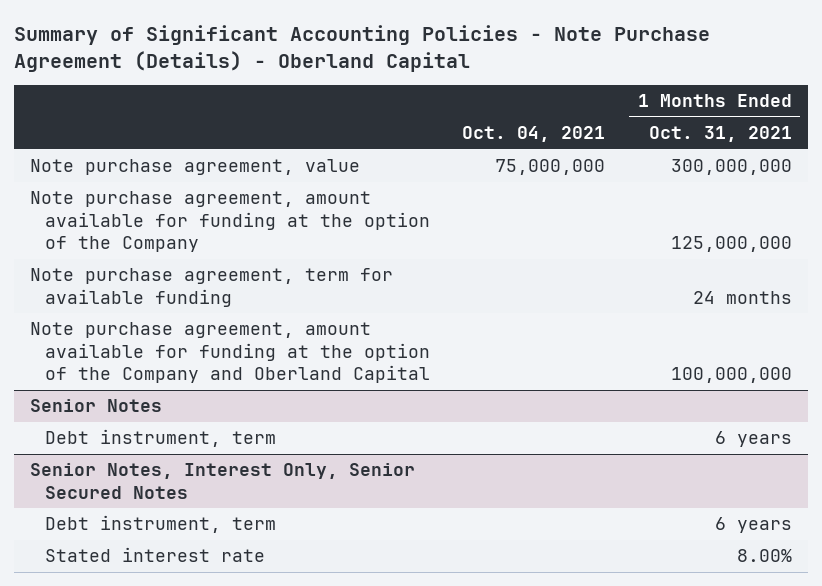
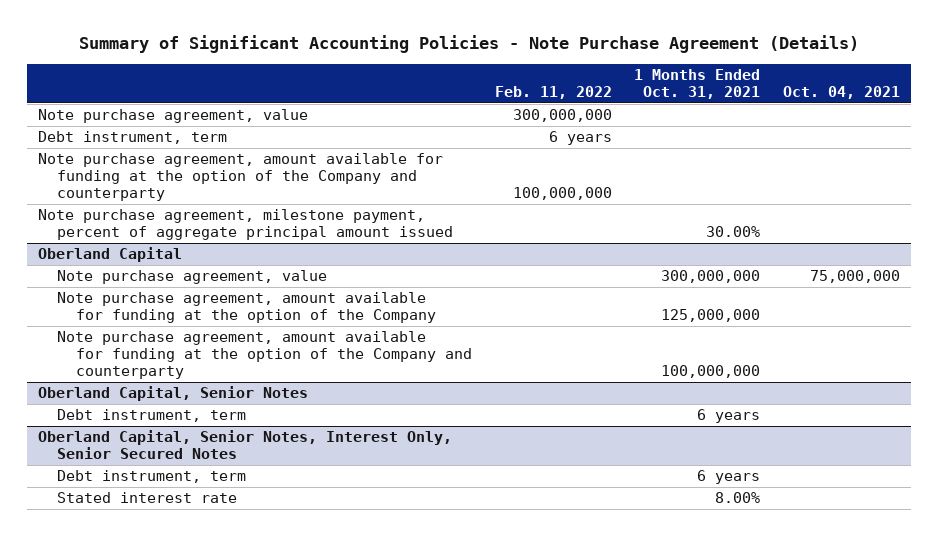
- Summary of Significant Accounting Policies - Note Purchase Agreement (Details) - Oberland Capital
+ Summary of Significant Accounting Policies - Note Purchase Agreement (Details)
- | Oct. 04, 2021 | 1 Months Ended Oct. 31, 2021
+ | Feb. 11, 2022 | 1 Months Ended Oct. 31, 2021 | Oct. 04, 2021
+ Note purchase agreement, value | 300,000,000 | |
+ Debt instrument, term | 6 years | |
+ Note purchase agreement, amount available for funding at the option of the Company and counterparty | 100,000,000 | |
+ Note purchase agreement, milestone payment, percent of aggregate principal amount issued | | 30.00% |
+ Oberland Capital
- Note purchase agreement, term for available funding | | 24 months
- Note purchase agreement, amount available for funding at the option of the Company and Oberland Capital | | 100,000,000
- Senior Notes
+ Note purchase agreement, amount available for funding at the option of the Company and counterparty | | 100,000,000 |
+ Oberland Capital, Senior Notes
- Senior Notes, Interest Only, Senior Secured Notes
+ Oberland Capital, Senior Notes, Interest Only, Senior Secured Notes

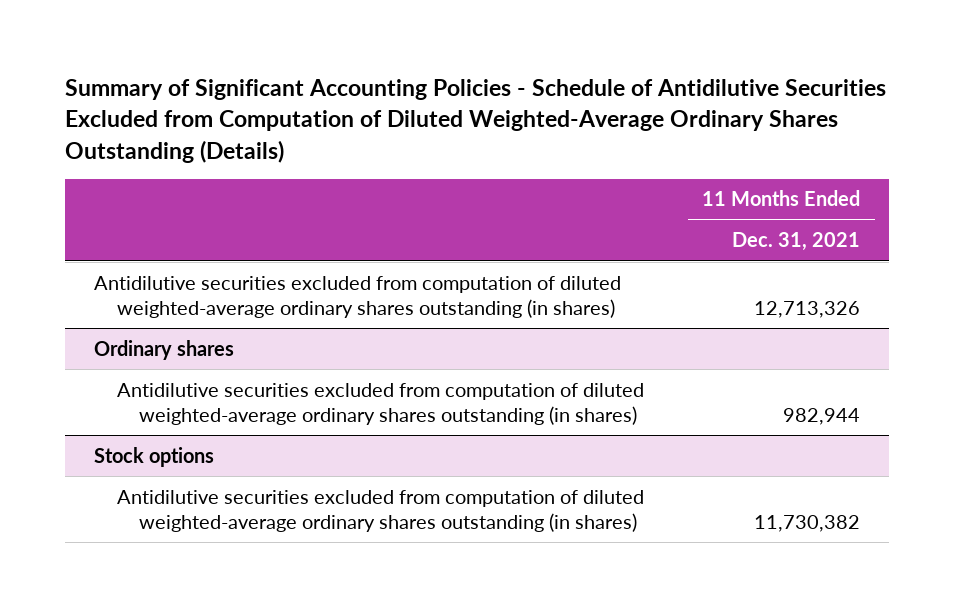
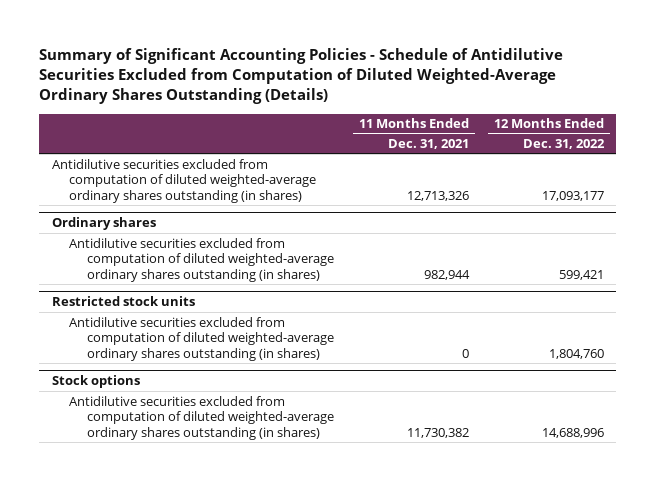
- | 11 Months Ended Dec. 31, 2021
+ | 11 Months Ended Dec. 31, 2021 | 12 Months Ended Dec. 31, 2022
+ Restricted stock units
+ Antidilutive securities excluded from computation of diluted weighted-average ordinary shares outstanding (in shares) | 0 | 1,804,760

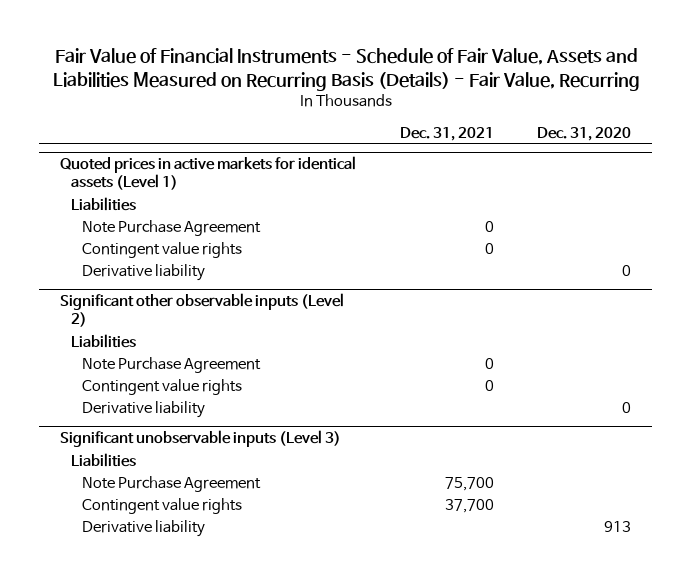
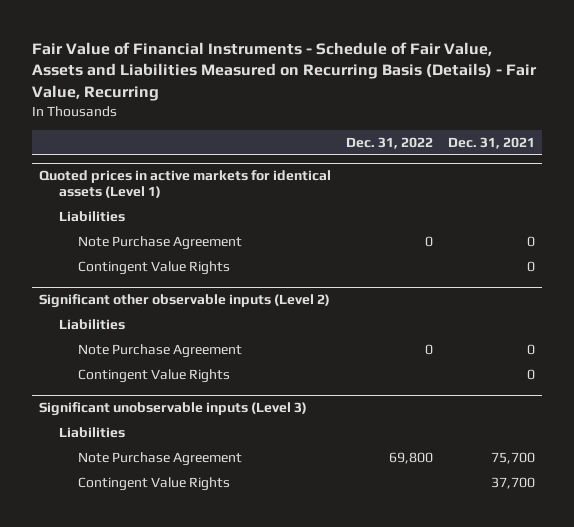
- | Dec. 31, 2021 | Dec. 31, 2020
+ | Dec. 31, 2022 | Dec. 31, 2021
@ Quoted prices in active markets for identical assets (Level 1)
- Contingent value rights | 0 |
- Derivative liability | | 0
+ Contingent Value Rights | | 0
@ Significant other observable inputs (Level 2)
- Contingent value rights | 0 |
- Derivative liability | | 0
+ Contingent Value Rights | | 0
@ Significant unobservable inputs (Level 3)
- Contingent value rights | 37,700 |
- Derivative liability | | 913
+ Contingent Value Rights | | 37,700

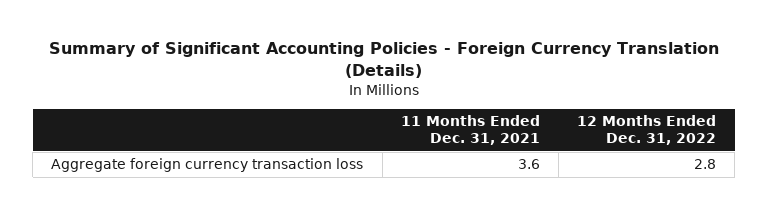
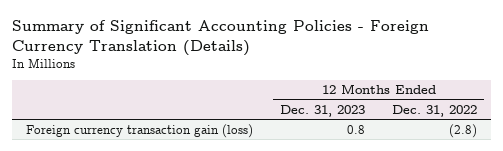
- | 11 Months Ended Dec. 31, 2021 | 12 Months Ended Dec. 31, 2022
+ | 12 Months Ended Dec. 31, 2023 | 12 Months Ended Dec. 31, 2022
- Aggregate foreign currency transaction loss | 3.6 | 2.8
+ Foreign currency transaction gain (loss) | 0.8 | (2.8)

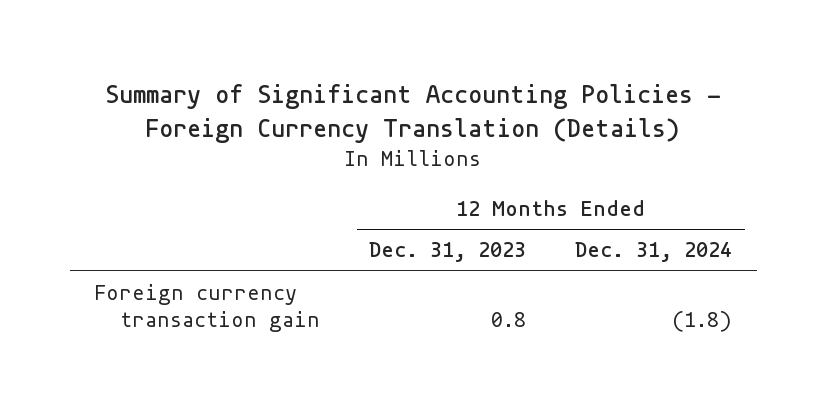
- | 12 Months Ended Dec. 31, 2023 | 12 Months Ended Dec. 31, 2022
+ | 12 Months Ended Dec. 31, 2023 | 12 Months Ended Dec. 31, 2024
- Foreign currency transaction gain (loss) | 0.8 | (2.8)
+ Foreign currency transaction gain | 0.8 | (1.8)

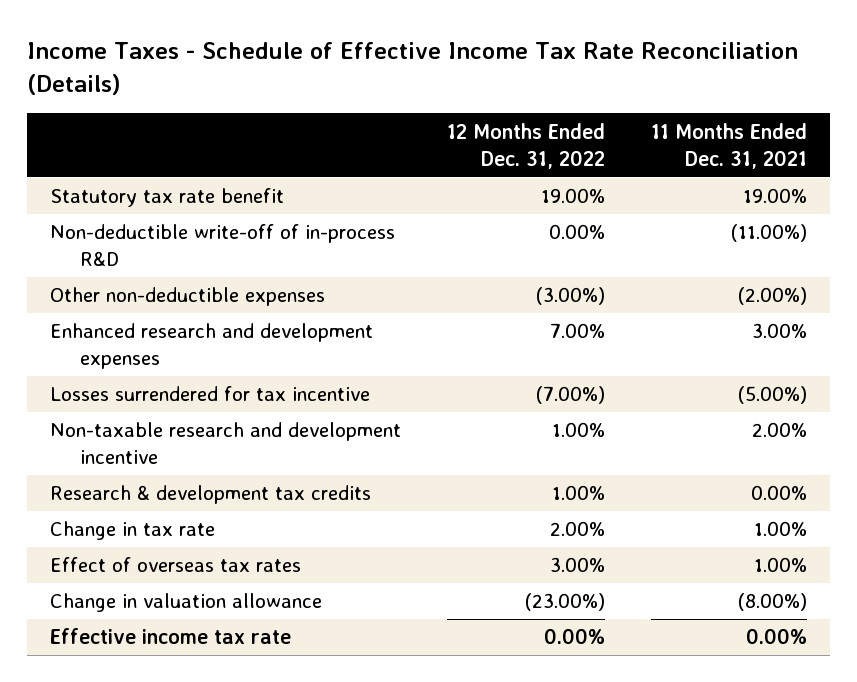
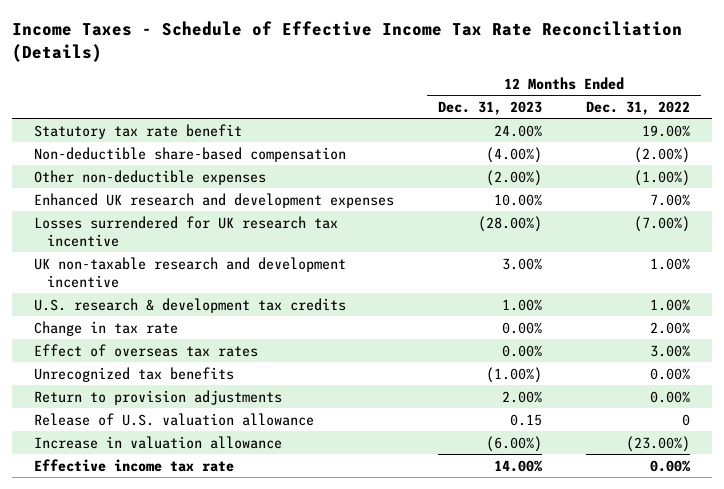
- | 12 Months Ended Dec. 31, 2022 | 11 Months Ended Dec. 31, 2021
+ | 12 Months Ended Dec. 31, 2023 | 12 Months Ended Dec. 31, 2022
- Non-deductible write-off of in-process R&D | 0.00% | (11.00%)
- Other non-deductible expenses | (3.00%) | (2.00%)
- Enhanced research and development expenses | 7.00% | 3.00%
- Losses surrendered for tax incentive | (7.00%) | (5.00%)
- Non-taxable research and development incentive | 1.00% | 2.00%
- Research & development tax credits | 1.00% | 0.00%
+ Non-deductible share-based compensation | (4.00%) | (2.00%)
+ Other non-deductible expenses | (2.00%) | (1.00%)
+ Enhanced UK research and development expenses | 10.00% | 7.00%
+ Losses surrendered for UK research tax incentive | (28.00%) | (7.00%)
+ UK non-taxable research and development incentive | 3.00% | 1.00%
+ U.S. research & development tax credits | 1.00% | 1.00%
- Change in valuation allowance | (23.00%) | (8.00%)
+ Unrecognized tax benefits | (1.00%) | 0.00%
+ Return to provision adjustments | 2.00% | 0.00%
+ Release of U.S. valuation allowance | 0.15 | 0
+ Increase in valuation allowance | (6.00%) | (23.00%)

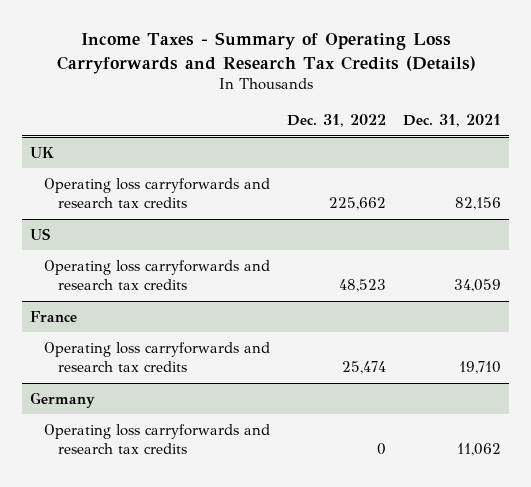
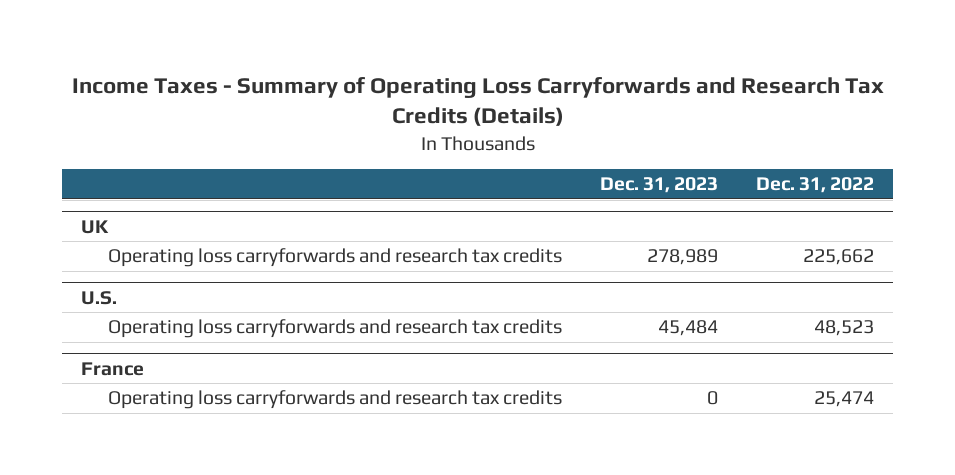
- | Dec. 31, 2022 | Dec. 31, 2021
+ | Dec. 31, 2023 | Dec. 31, 2022
- US
+ U.S.
- Germany
- Operating loss carryforwards and research tax credits | 0 | 11,062

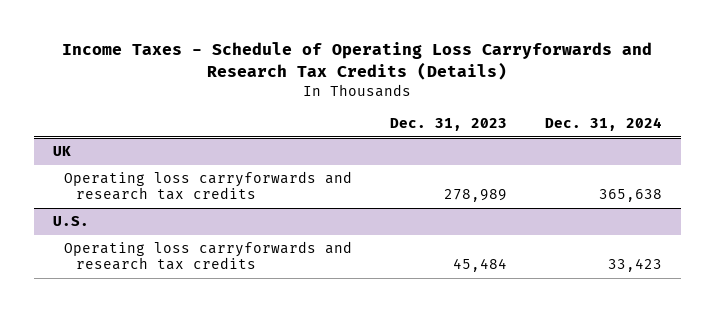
- Income Taxes - Summary of Operating Loss Carryforwards and Research Tax Credits (Details)
+ Income Taxes - Schedule of Operating Loss Carryforwards and Research Tax Credits (Details)
- | Dec. 31, 2023 | Dec. 31, 2022
+ | Dec. 31, 2023 | Dec. 31, 2024
- France
- Operating loss carryforwards and research tax credits | 0 | 25,474

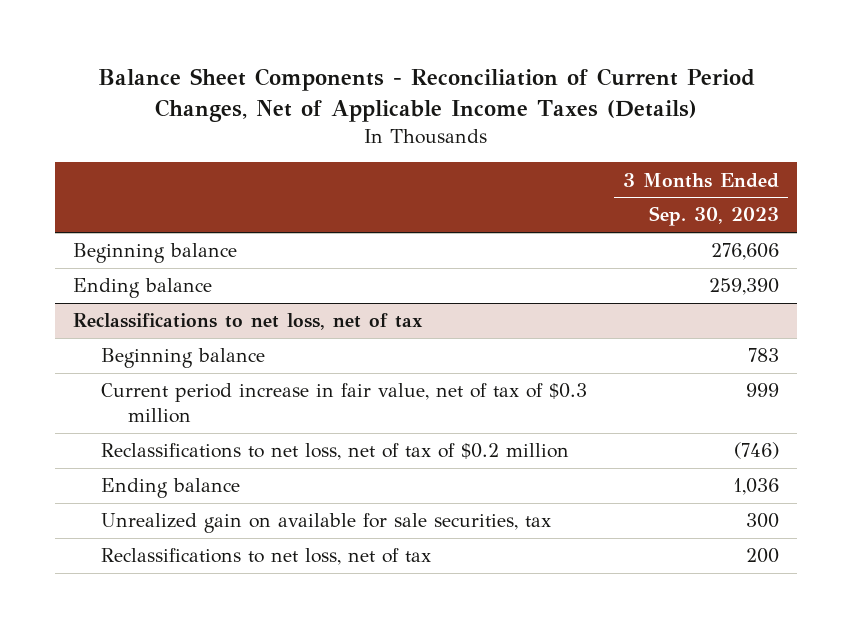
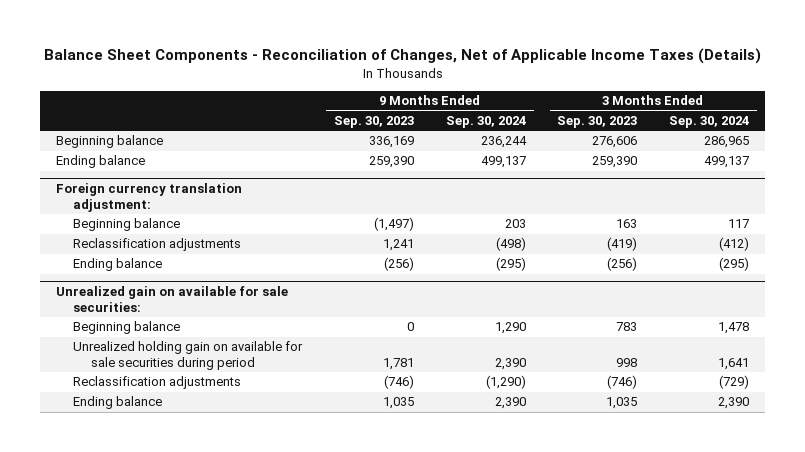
- Balance Sheet Components - Reconciliation of Current Period Changes, Net of Applicable Income Taxes (Details)
+ Balance Sheet Components - Reconciliation of Changes, Net of Applicable Income Taxes (Details)
- | 3 Months Ended Sep. 30, 2023
+ | 9 Months Ended Sep. 30, 2023 | 9 Months Ended Sep. 30, 2024 | 3 Months Ended Sep. 30, 2023 | 3 Months Ended Sep. 30, 2024
- Reclassifications to net loss, net of tax
+ Foreign currency translation adjustment:
+ Beginning balance | (1,497) | 203 | 163 | 117
+ Reclassification adjustments | 1,241 | (498) | (419) | (412)
+ Ending balance | (256) | (295) | (256) | (295)
+ Unrealized gain on available for sale securities:
- Current period increase in fair value, net of tax of $0.3 million | 999
- Reclassifications to net loss, net of tax of $0.2 million | (746)
- Ending balance | 1,036
- Unrealized gain on available for sale securities, tax | 300
- Reclassifications to net loss, net of tax | 200
+ Unrealized holding gain on available for sale securities during period | 1,781 | 2,390 | 998 | 1,641
+ Reclassification adjustments | (746) | (1,290) | (746) | (729)
+ Ending balance | 1,035 | 2,390 | 1,035 | 2,390

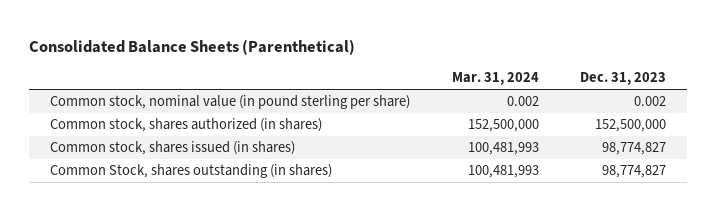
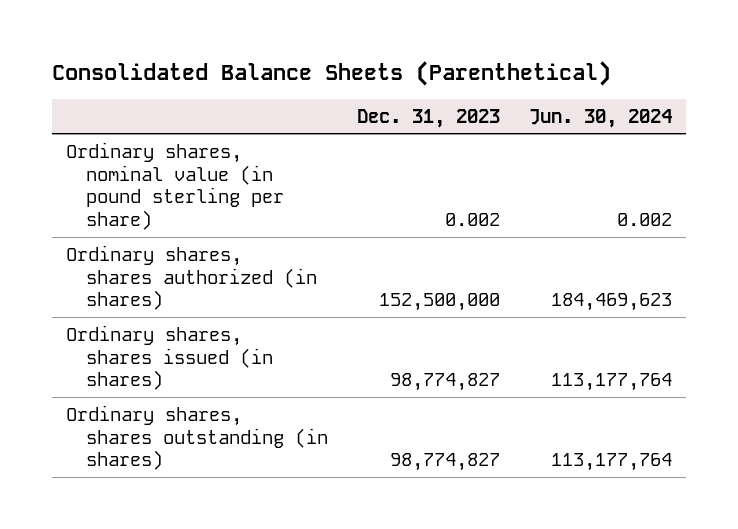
- | Mar. 31, 2024 | Dec. 31, 2023
+ | Dec. 31, 2023 | Jun. 30, 2024
- Common stock, nominal value (in pound sterling per share) | 0.002 | 0.002
- Common stock, shares authorized (in shares) | 152,500,000 | 152,500,000
- Common stock, shares issued (in shares) | 100,481,993 | 98,774,827
- Common Stock, shares outstanding (in shares) | 100,481,993 | 98,774,827
+ Ordinary shares, nominal value (in pound sterling per share) | 0.002 | 0.002
+ Ordinary shares, shares authorized (in shares) | 152,500,000 | 184,469,623
+ Ordinary shares, shares issued (in shares) | 98,774,827 | 113,177,764
+ Ordinary shares, shares outstanding (in shares) | 98,774,827 | 113,177,764

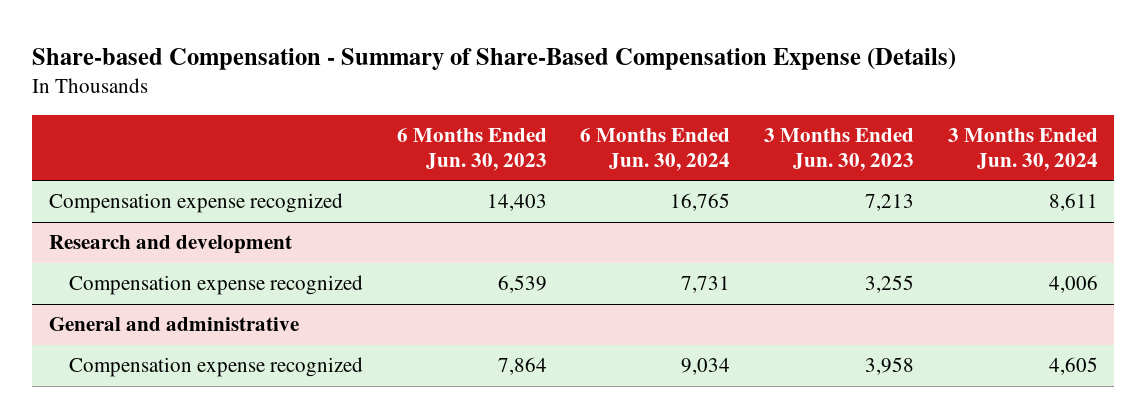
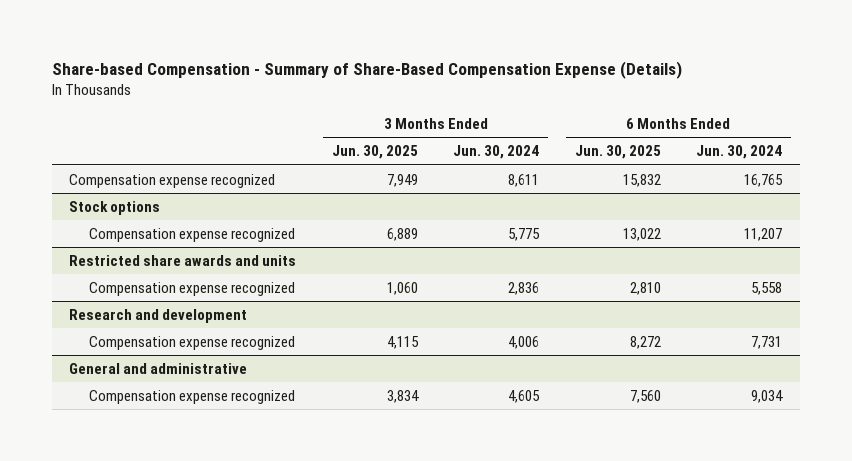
- | 6 Months Ended Jun. 30, 2023 | 6 Months Ended Jun. 30, 2024 | 3 Months Ended Jun. 30, 2023 | 3 Months Ended Jun. 30, 2024
+ | 3 Months Ended Jun. 30, 2025 | 3 Months Ended Jun. 30, 2024 | 6 Months Ended Jun. 30, 2025 | 6 Months Ended Jun. 30, 2024
+ Stock options
+ Compensation expense recognized | 6,889 | 5,775 | 13,022 | 11,207
+ Restricted share awards and units
+ Compensation expense recognized | 1,060 | 2,836 | 2,810 | 5,558

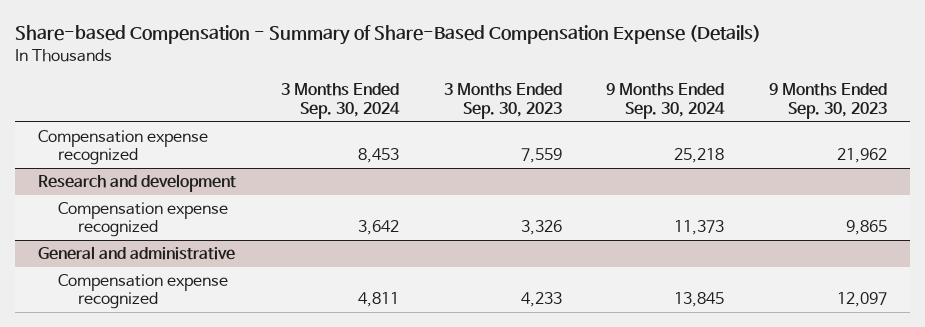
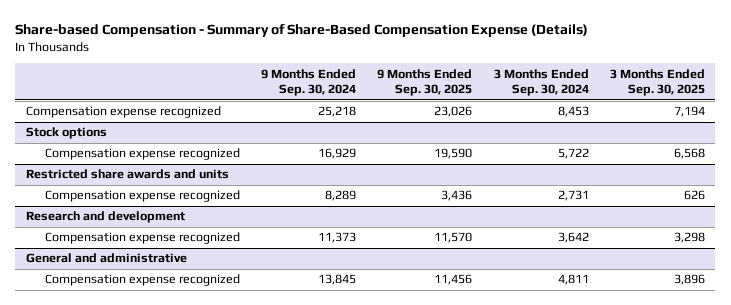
- | 3 Months Ended Sep. 30, 2024 | 3 Months Ended Sep. 30, 2023 | 9 Months Ended Sep. 30, 2024 | 9 Months Ended Sep. 30, 2023
+ | 9 Months Ended Sep. 30, 2024 | 9 Months Ended Sep. 30, 2025 | 3 Months Ended Sep. 30, 2024 | 3 Months Ended Sep. 30, 2025
+ Stock options
+ Compensation expense recognized | 16,929 | 19,590 | 5,722 | 6,568
+ Restricted share awards and units
+ Compensation expense recognized | 8,289 | 3,436 | 2,731 | 626

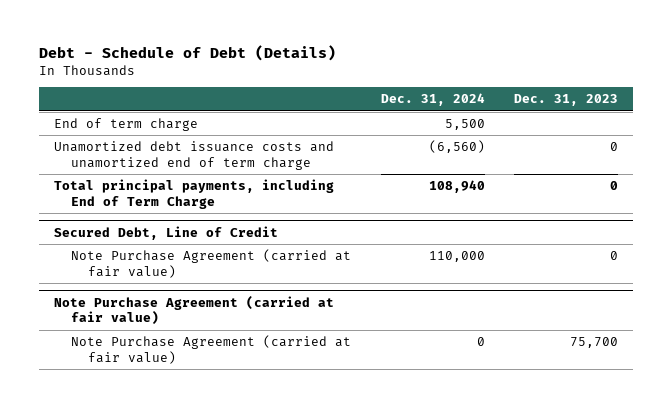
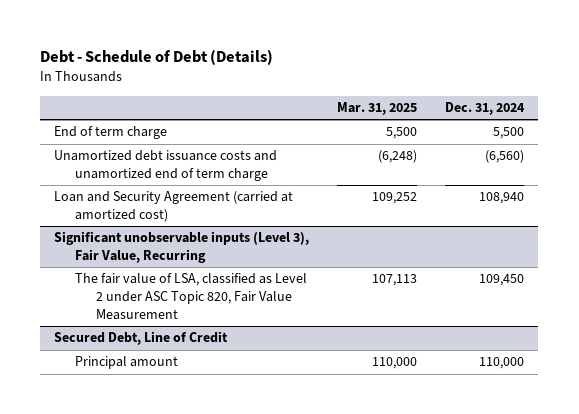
- | Dec. 31, 2024 | Dec. 31, 2023
+ | Mar. 31, 2025 | Dec. 31, 2024
- Total principal payments, including End of Term Charge | 108,940 | 0
+ Loan and Security Agreement (carried at amortized cost) | 109,252 | 108,940
+ Significant unobservable inputs (Level 3), Fair Value, Recurring
+ The fair value of LSA, classified as Level 2 under ASC Topic 820, Fair Value Measurement | 107,113 | 109,450
@ Secured Debt, Line of Credit
- Note Purchase Agreement (carried at fair value) | 110,000 | 0
- Note Purchase Agreement (carried at fair value)
- Note Purchase Agreement (carried at fair value) | 0 | 75,700
@ Secured Debt, Line of Credit
+ Principal amount | 110,000 | 110,000

